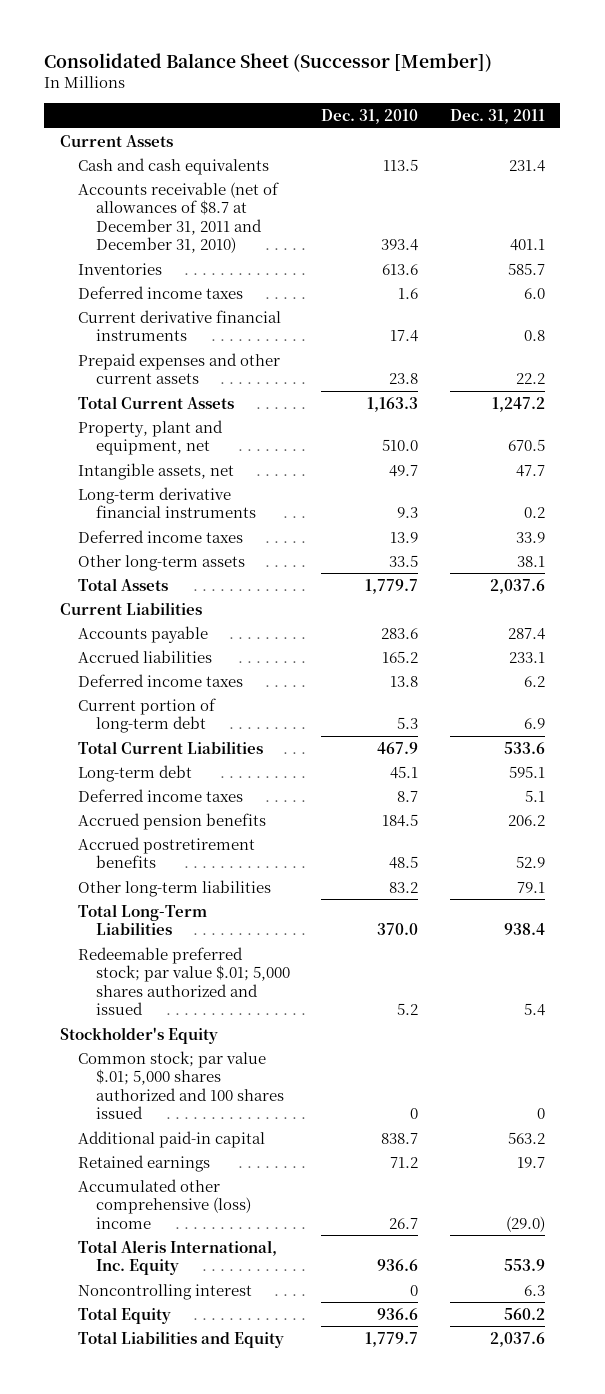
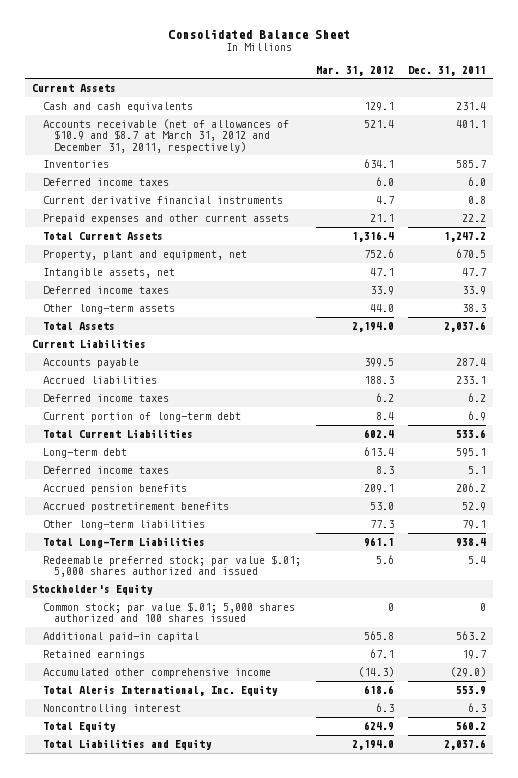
- Consolidated Balance Sheet (Successor [Member])
+ Consolidated Balance Sheet
- | Dec. 31, 2010 | Dec. 31, 2011
+ | Mar. 31, 2012 | Dec. 31, 2011
- Accounts receivable (net of allowances of $8.7 at December 31, 2011 and December 31, 2010) | 393.4 | 401.1
+ Accounts receivable (net of allowances of $10.9 and $8.7 at March 31, 2012 and December 31, 2011, respectively) | 521.4 | 401.1
- Long-term derivative financial instruments | 9.3 | 0.2
- Other long-term assets | 33.5 | 38.1
+ Other long-term assets | 44.0 | 38.3
- Accumulated other comprehensive (loss) income | 26.7 | (29.0)
+ Accumulated other comprehensive income | (14.3) | (29.0)

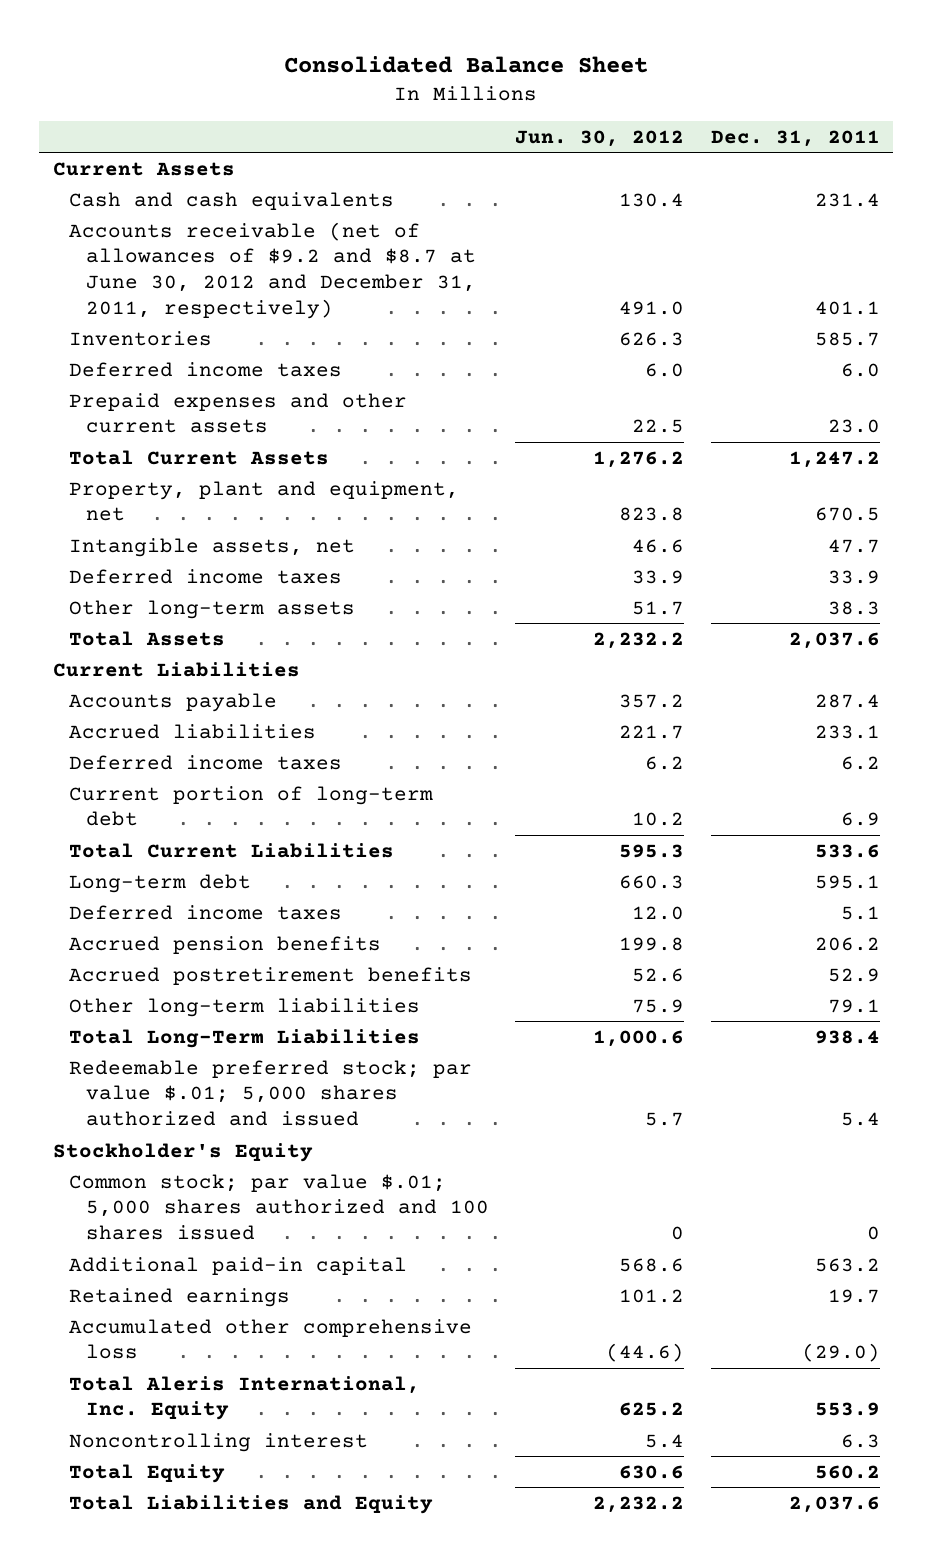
- | Mar. 31, 2012 | Dec. 31, 2011
+ | Jun. 30, 2012 | Dec. 31, 2011
- Accounts receivable (net of allowances of $10.9 and $8.7 at March 31, 2012 and December 31, 2011, respectively) | 521.4 | 401.1
+ Accounts receivable (net of allowances of $9.2 and $8.7 at June 30, 2012 and December 31, 2011, respectively) | 491.0 | 401.1
- Current derivative financial instruments | 4.7 | 0.8
- Prepaid expenses and other current assets | 21.1 | 22.2
+ Prepaid expenses and other current assets | 22.5 | 23.0
- Accumulated other comprehensive income | (14.3) | (29.0)
+ Accumulated other comprehensive loss | (44.6) | (29.0)

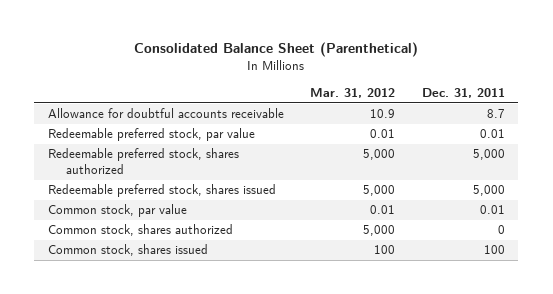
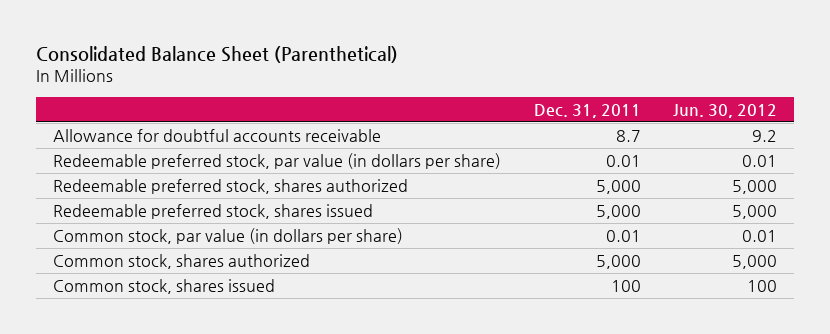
- | Mar. 31, 2012 | Dec. 31, 2011
+ | Dec. 31, 2011 | Jun. 30, 2012
- Redeemable preferred stock, par value | 0.01 | 0.01
+ Redeemable preferred stock, par value (in dollars per share) | 0.01 | 0.01
- Common stock, par value | 0.01 | 0.01
- Common stock, shares authorized | 5,000 | 0
+ Common stock, par value (in dollars per share) | 0.01 | 0.01
+ Common stock, shares authorized | 5,000 | 5,000

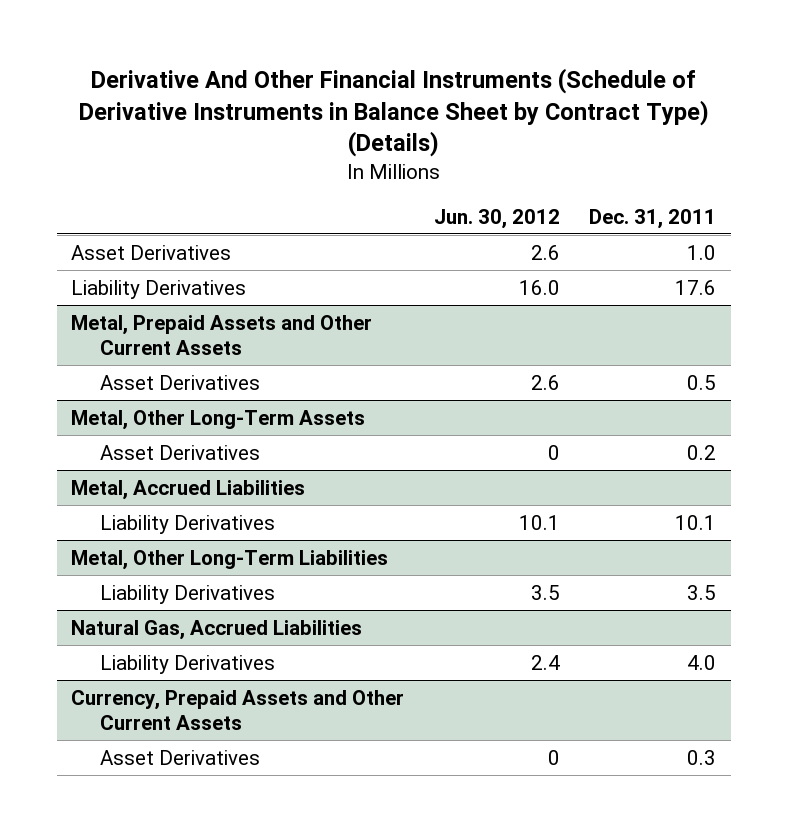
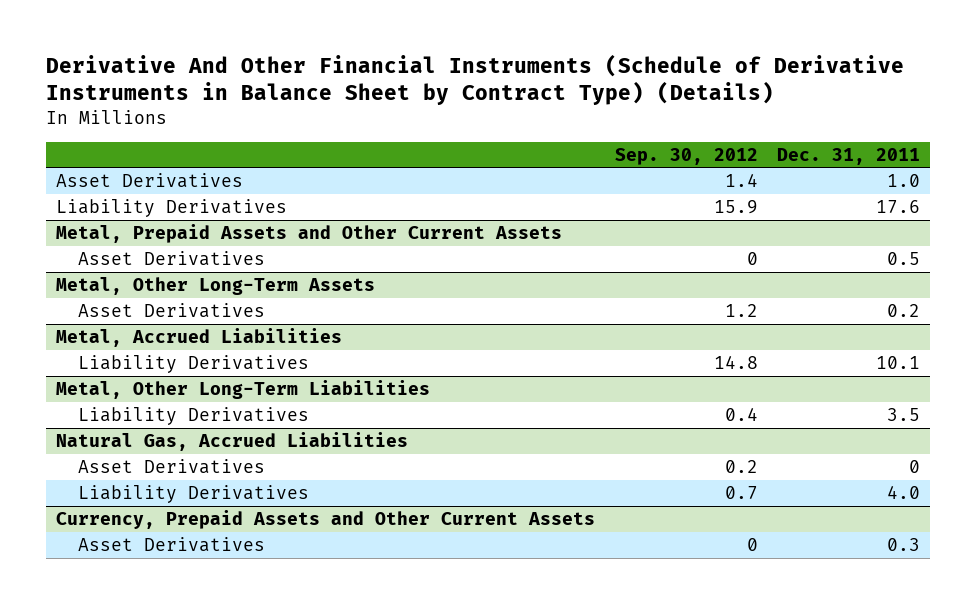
- | Jun. 30, 2012 | Dec. 31, 2011
+ | Sep. 30, 2012 | Dec. 31, 2011
@ Natural Gas, Accrued Liabilities
+ Asset Derivatives | 0.2 | 0

